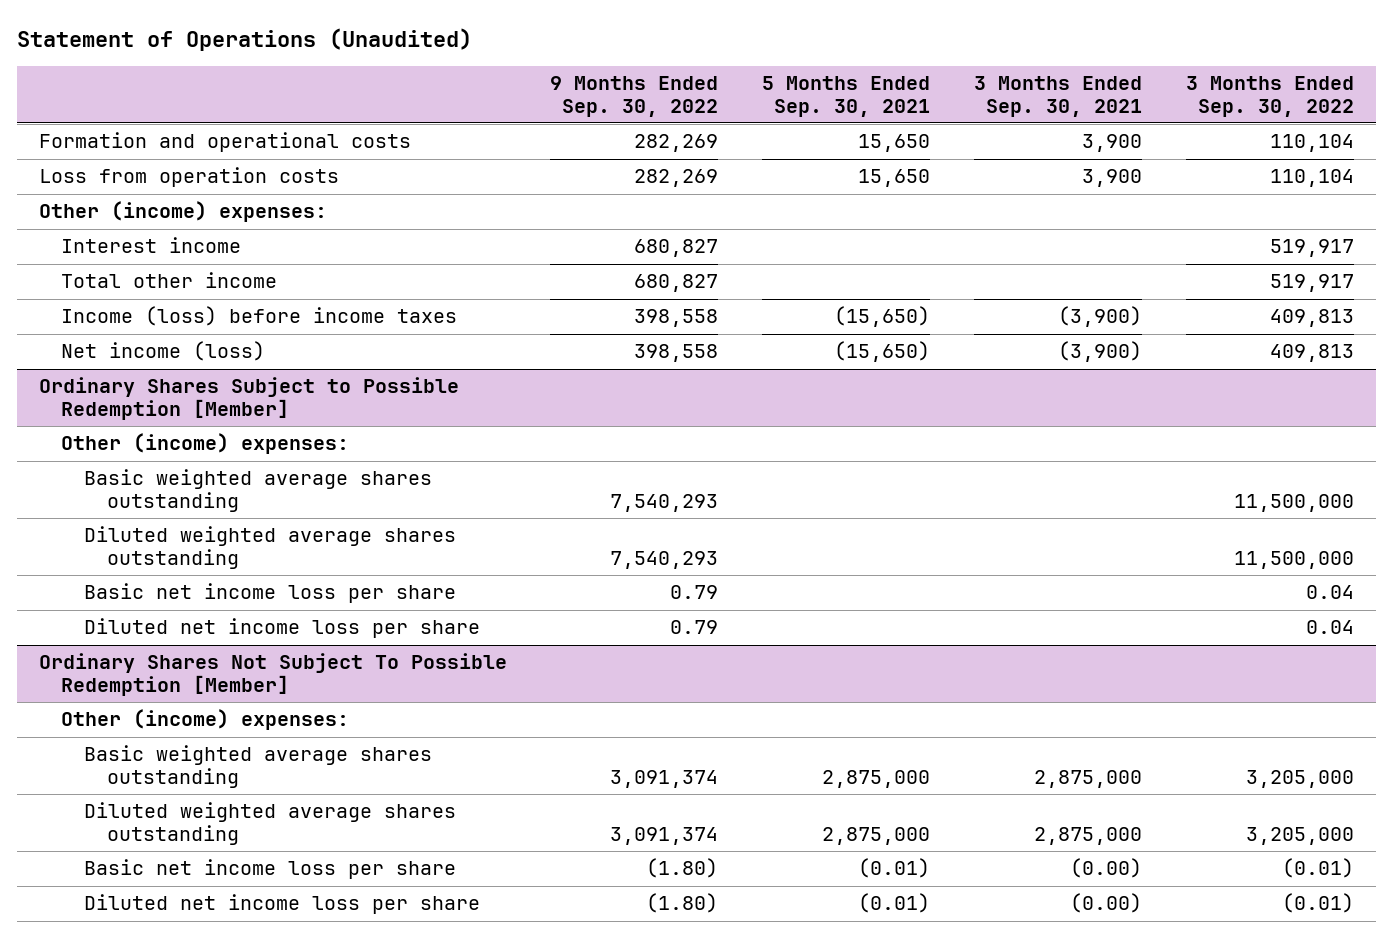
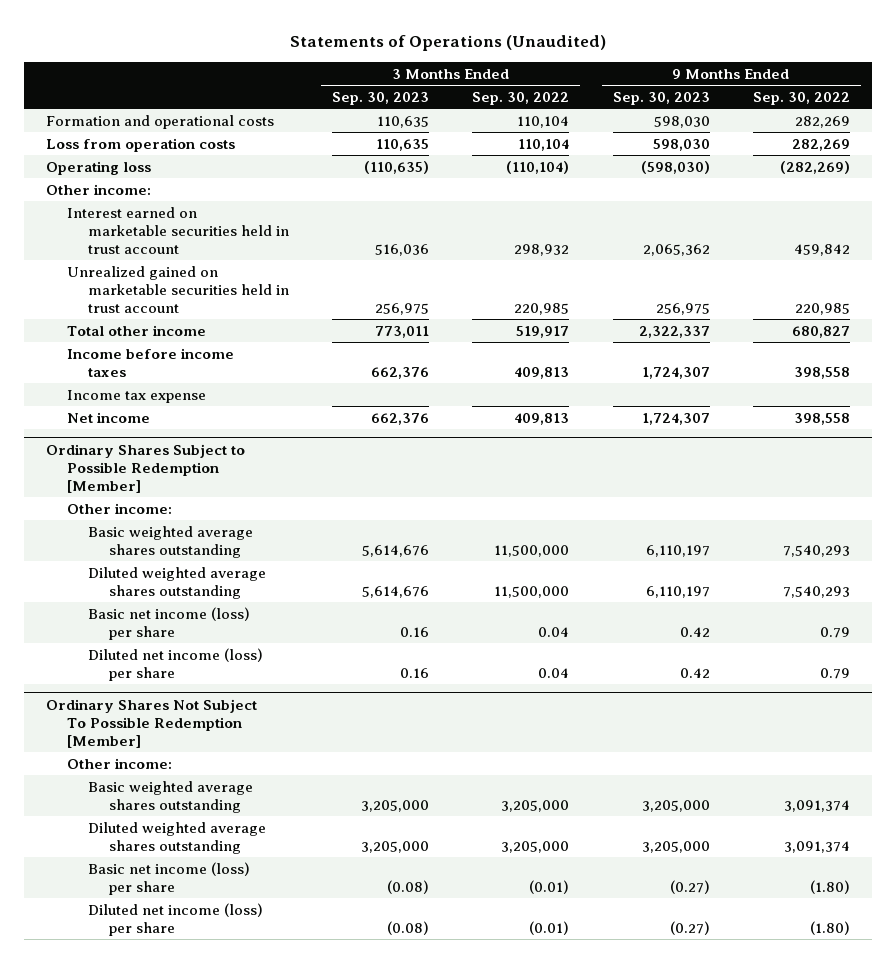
- Statement of Operations (Unaudited)
+ Statements of Operations (Unaudited)
- | 9 Months Ended Sep. 30, 2022 | 5 Months Ended Sep. 30, 2021 | 3 Months Ended Sep. 30, 2021 | 3 Months Ended Sep. 30, 2022
+ | 3 Months Ended Sep. 30, 2023 | 3 Months Ended Sep. 30, 2022 | 9 Months Ended Sep. 30, 2023 | 9 Months Ended Sep. 30, 2022
- Other (income) expenses:
- Interest income | 680,827 | | | 519,917
+ Operating loss | (110,635) | (110,104) | (598,030) | (282,269)
+ Other income:
+ Interest earned on marketable securities held in trust account | 516,036 | 298,932 | 2,065,362 | 459,842
+ Unrealized gained on marketable securities held in trust account | 256,975 | 220,985 | 256,975 | 220,985
- Income (loss) before income taxes | 398,558 | (15,650) | (3,900) | 409,813
- Net income (loss) | 398,558 | (15,650) | (3,900) | 409,813
+ Income before income taxes | 662,376 | 409,813 | 1,724,307 | 398,558
+ Income tax expense
+ Net income | 662,376 | 409,813 | 1,724,307 | 398,558
@ Ordinary Shares Subject to Possible Redemption [Member]
- Other (income) expenses:
+ Other income:
- Basic net income loss per share | 0.79 | | | 0.04
- Diluted net income loss per share | 0.79 | | | 0.04
+ Basic net income (loss) per share | 0.16 | 0.04 | 0.42 | 0.79
+ Diluted net income (loss) per share | 0.16 | 0.04 | 0.42 | 0.79
@ Ordinary Shares Not Subject To Possible Redemption [Member]
- Other (income) expenses:
+ Other income:
- Basic net income loss per share | (1.80) | (0.01) | (0.00) | (0.01)
- Diluted net income loss per share | (1.80) | (0.01) | (0.00) | (0.01)
+ Basic net income (loss) per share | (0.08) | (0.01) | (0.27) | (1.80)
+ Diluted net income (loss) per share | (0.08) | (0.01) | (0.27) | (1.80)

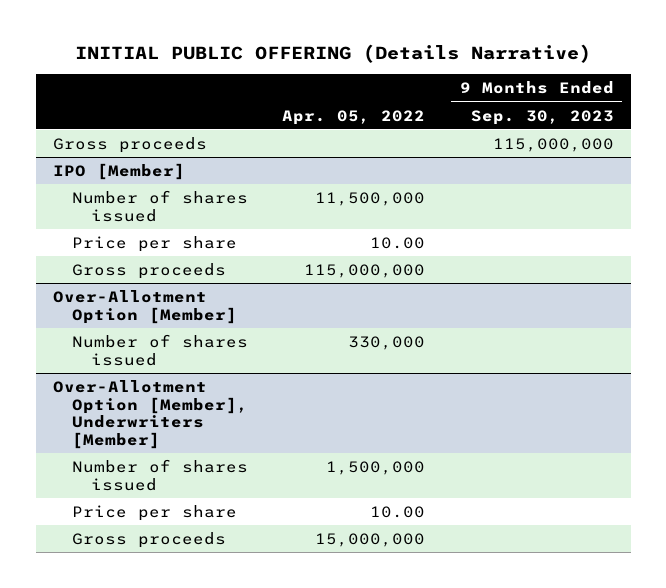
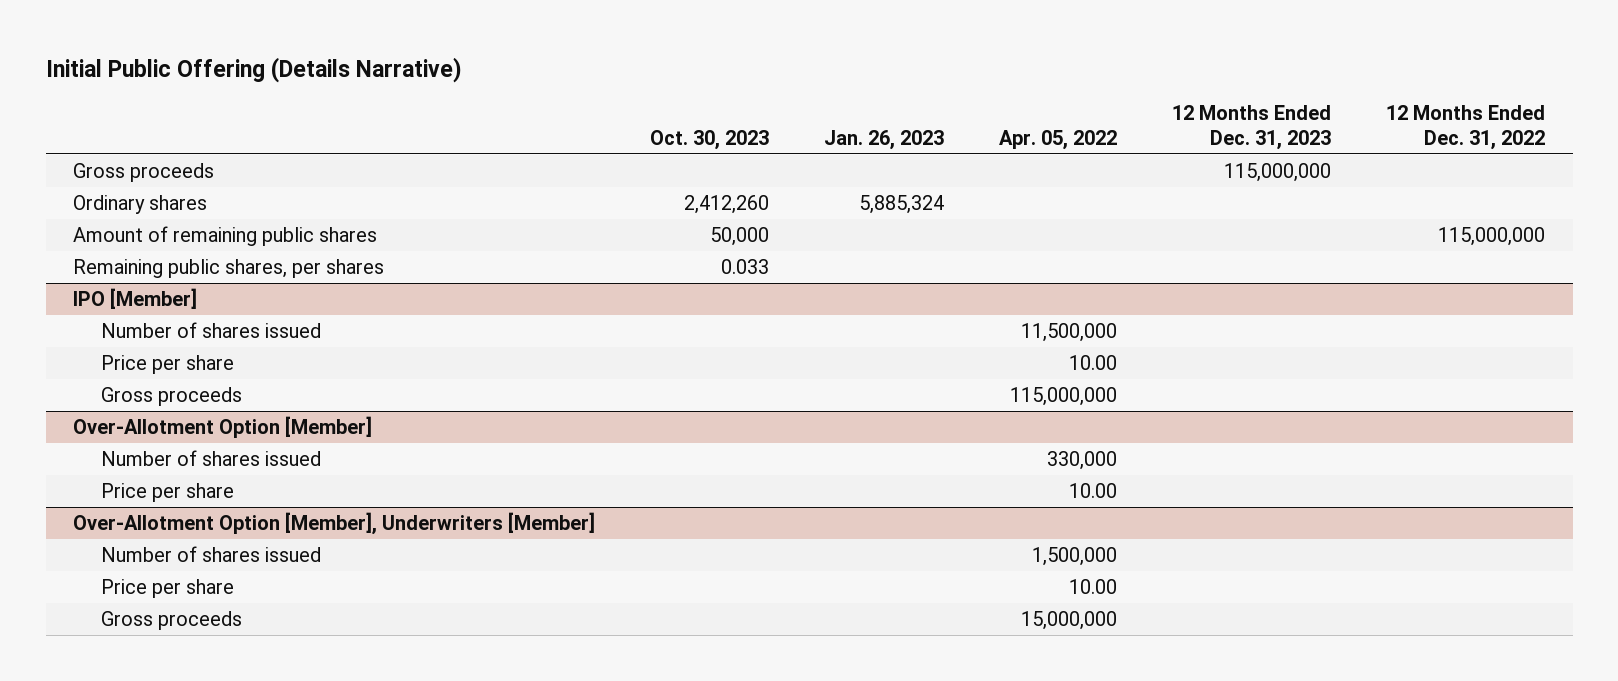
- INITIAL PUBLIC OFFERING (Details Narrative)
+ Initial Public Offering (Details Narrative)
- | Apr. 05, 2022 | 9 Months Ended Sep. 30, 2023
+ | Oct. 30, 2023 | Jan. 26, 2023 | Apr. 05, 2022 | 12 Months Ended Dec. 31, 2023 | 12 Months Ended Dec. 31, 2022
+ Ordinary shares | 2,412,260 | 5,885,324 | | |
+ Amount of remaining public shares | 50,000 | | | | 115,000,000
+ Remaining public shares, per shares | 0.033 | | | |
@ Over-Allotment Option [Member]
+ Price per share | | | 10.00 | |

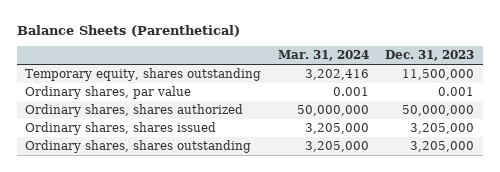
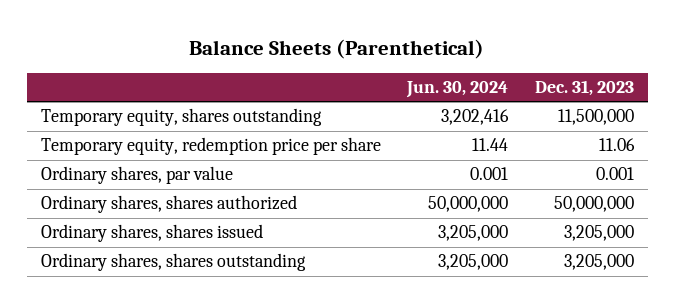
- | Mar. 31, 2024 | Dec. 31, 2023
+ | Jun. 30, 2024 | Dec. 31, 2023
+ Temporary equity, redemption price per share | 11.44 | 11.06

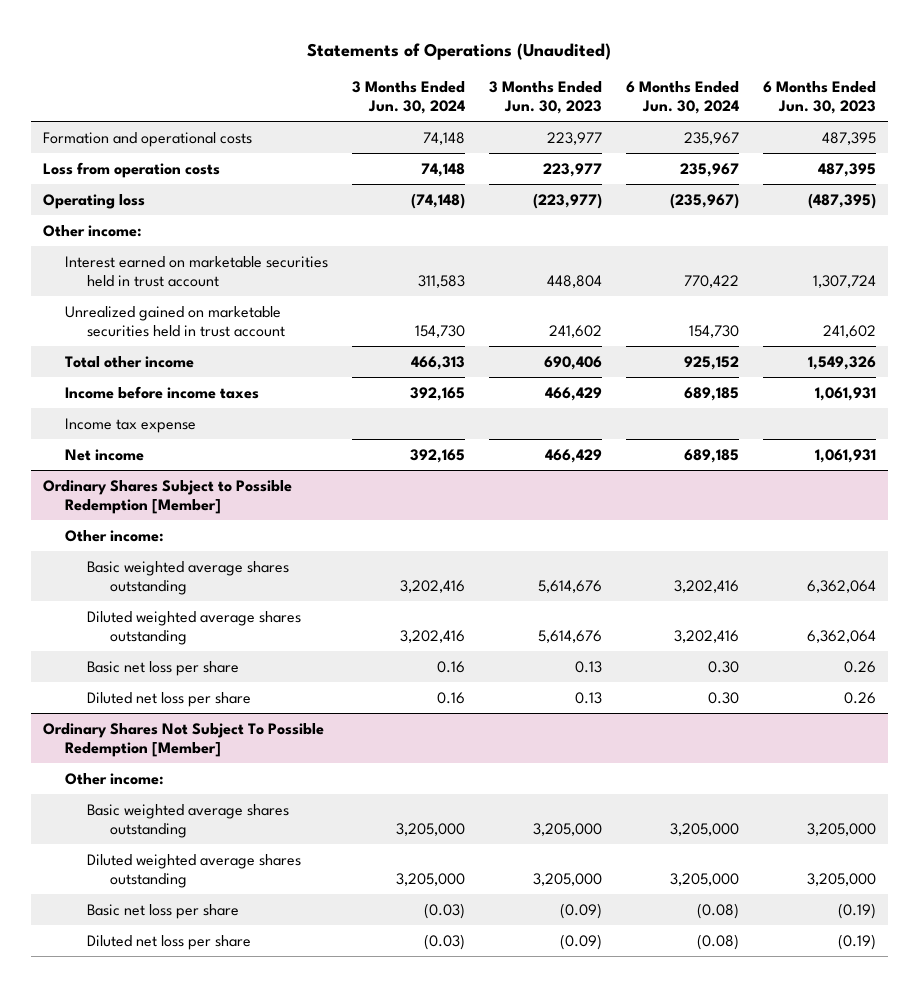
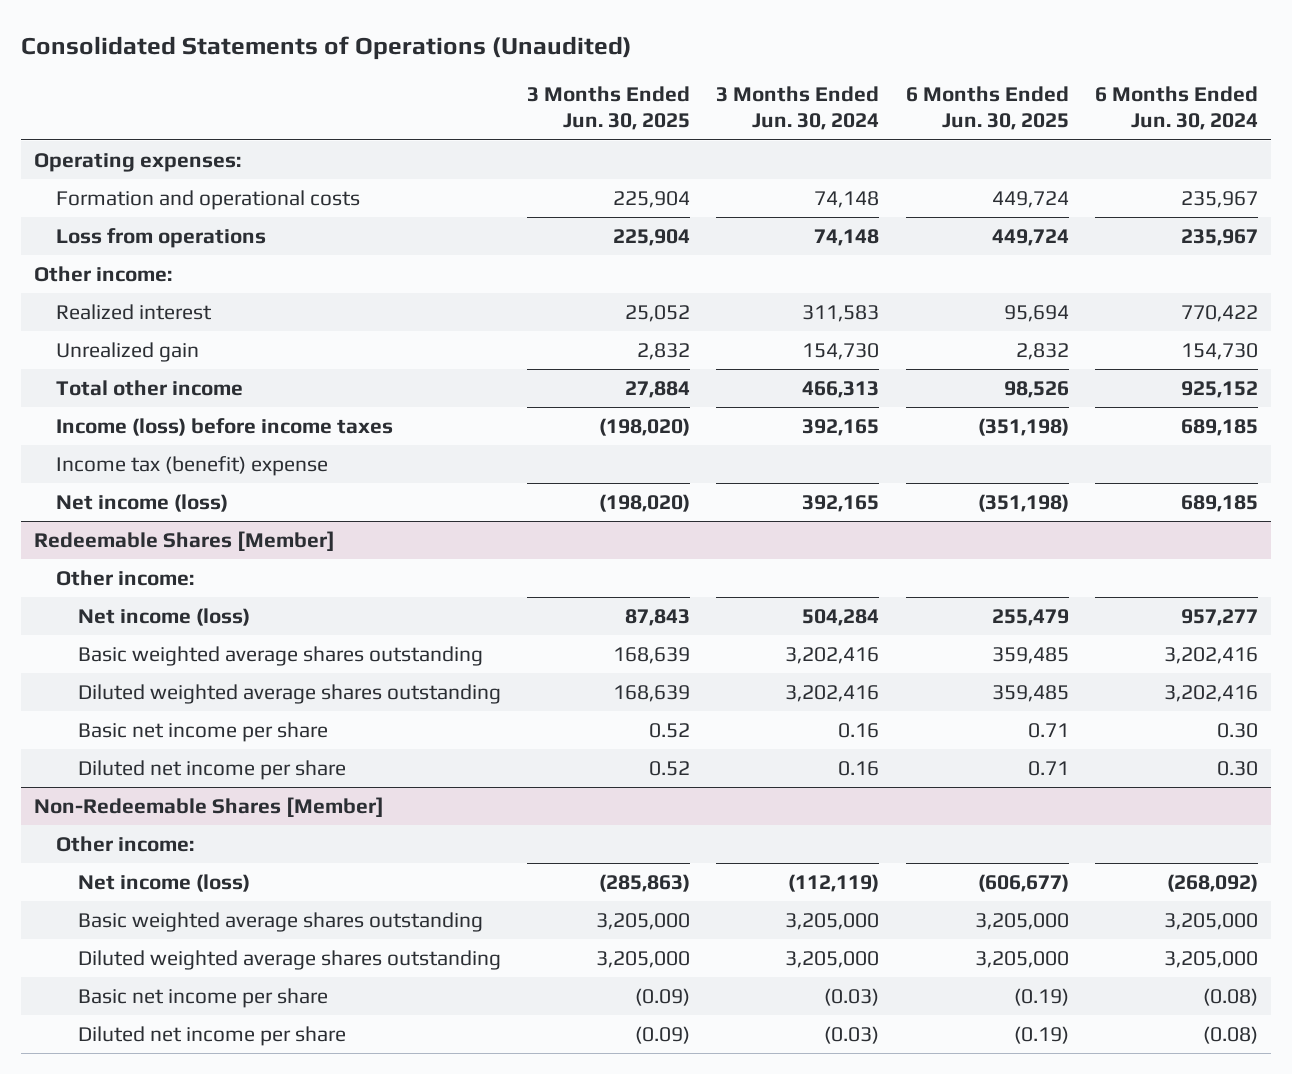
- Statements of Operations (Unaudited)
+ Consolidated Statements of Operations (Unaudited)
- | 3 Months Ended Jun. 30, 2024 | 3 Months Ended Jun. 30, 2023 | 6 Months Ended Jun. 30, 2024 | 6 Months Ended Jun. 30, 2023
+ | 3 Months Ended Jun. 30, 2025 | 3 Months Ended Jun. 30, 2024 | 6 Months Ended Jun. 30, 2025 | 6 Months Ended Jun. 30, 2024
+ Operating expenses:
- Loss from operation costs | 74,148 | 223,977 | 235,967 | 487,395
- Operating loss | (74,148) | (223,977) | (235,967) | (487,395)
+ Loss from operations | 225,904 | 74,148 | 449,724 | 235,967
- Interest earned on marketable securities held in trust account | 311,583 | 448,804 | 770,422 | 1,307,724
- Unrealized gained on marketable securities held in trust account | 154,730 | 241,602 | 154,730 | 241,602
+ Realized interest | 25,052 | 311,583 | 95,694 | 770,422
+ Unrealized gain | 2,832 | 154,730 | 2,832 | 154,730
- Income before income taxes | 392,165 | 466,429 | 689,185 | 1,061,931
- Income tax expense
- Net income | 392,165 | 466,429 | 689,185 | 1,061,931
- Ordinary Shares Subject to Possible Redemption [Member]
+ Income (loss) before income taxes | (198,020) | 392,165 | (351,198) | 689,185
+ Income tax (benefit) expense
+ Net income (loss) | (198,020) | 392,165 | (351,198) | 689,185
+ Redeemable Shares [Member]
+ Net income (loss) | 87,843 | 504,284 | 255,479 | 957,277
- Basic net loss per share | 0.16 | 0.13 | 0.30 | 0.26
- Diluted net loss per share | 0.16 | 0.13 | 0.30 | 0.26
- Ordinary Shares Not Subject To Possible Redemption [Member]
+ Basic net income per share | 0.52 | 0.16 | 0.71 | 0.30
+ Diluted net income per share | 0.52 | 0.16 | 0.71 | 0.30
+ Non-Redeemable Shares [Member]
+ Net income (loss) | (285,863) | (112,119) | (606,677) | (268,092)
- Basic net loss per share | (0.03) | (0.09) | (0.08) | (0.19)
- Diluted net loss per share | (0.03) | (0.09) | (0.08) | (0.19)
+ Basic net income per share | (0.09) | (0.03) | (0.19) | (0.08)
+ Diluted net income per share | (0.09) | (0.03) | (0.19) | (0.08)

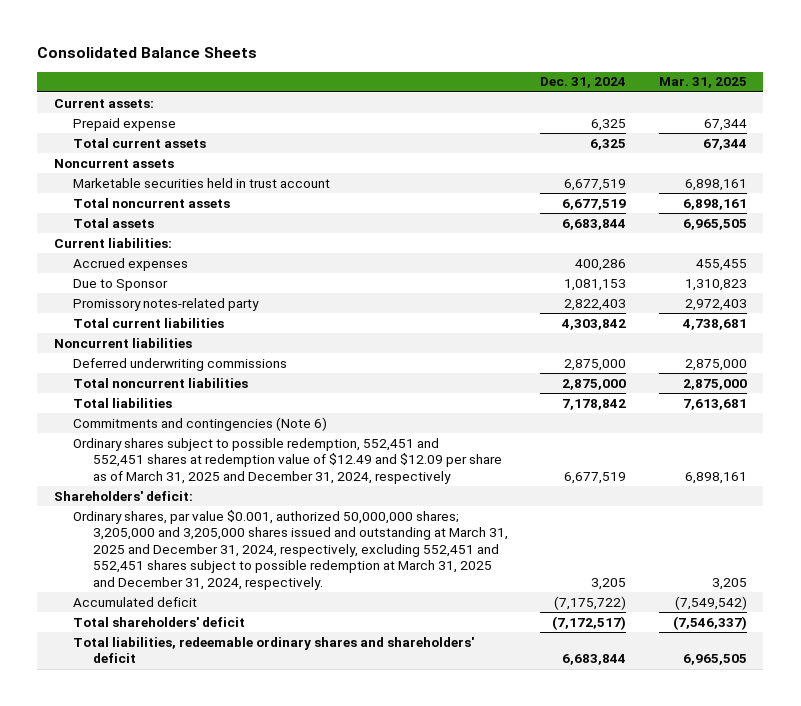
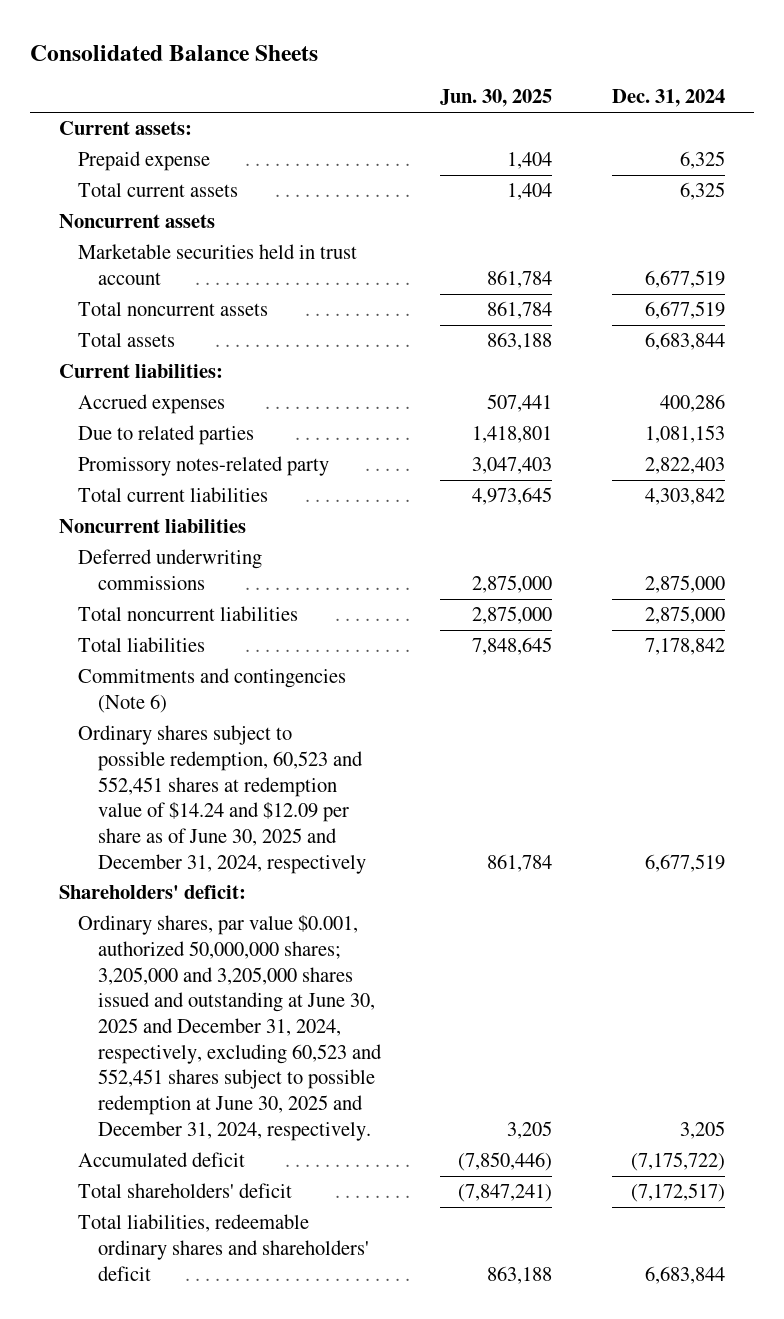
- | Dec. 31, 2024 | Mar. 31, 2025
+ | Jun. 30, 2025 | Dec. 31, 2024
- Due to Sponsor | 1,081,153 | 1,310,823
+ Due to related parties | 1,418,801 | 1,081,153
- Ordinary shares subject to possible redemption, 552,451 and 552,451 shares at redemption value of $12.49 and $12.09 per share as of March 31, 2025 and December 31, 2024, respectively | 6,677,519 | 6,898,161
+ Ordinary shares subject to possible redemption, 60,523 and 552,451 shares at redemption value of $14.24 and $12.09 per share as of June 30, 2025 and December 31, 2024, respectively | 861,784 | 6,677,519
- Ordinary shares, par value $0.001, authorized 50,000,000 shares; 3,205,000 and 3,205,000 shares issued and outstanding at March 31, 2025 and December 31, 2024, respectively, excluding 552,451 and 552,451 shares subject to possible redemption at March 31, 2025 and December 31, 2024, respectively. | 3,205 | 3,205
+ Ordinary shares, par value $0.001, authorized 50,000,000 shares; 3,205,000 and 3,205,000 shares issued and outstanding at June 30, 2025 and December 31, 2024, respectively, excluding 60,523 and 552,451 shares subject to possible redemption at June 30, 2025 and December 31, 2024, respectively. | 3,205 | 3,205

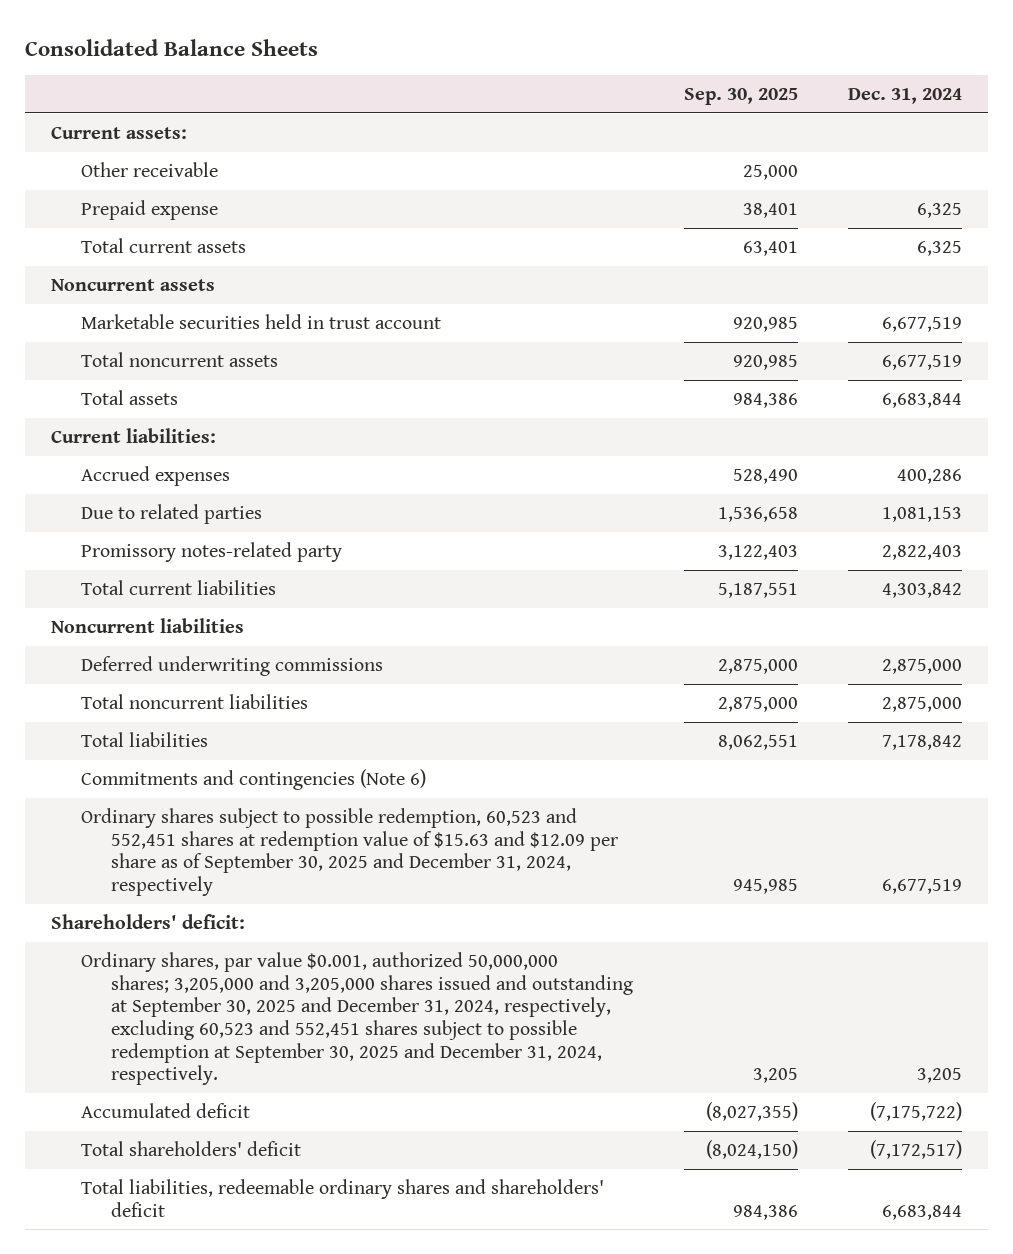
- | Jun. 30, 2025 | Dec. 31, 2024
+ | Sep. 30, 2025 | Dec. 31, 2024
+ Other receivable | 25,000 |
- Ordinary shares subject to possible redemption, 60,523 and 552,451 shares at redemption value of $14.24 and $12.09 per share as of June 30, 2025 and December 31, 2024, respectively | 861,784 | 6,677,519
+ Ordinary shares subject to possible redemption, 60,523 and 552,451 shares at redemption value of $15.63 and $12.09 per share as of September 30, 2025 and December 31, 2024, respectively | 945,985 | 6,677,519
- Ordinary shares, par value $0.001, authorized 50,000,000 shares; 3,205,000 and 3,205,000 shares issued and outstanding at June 30, 2025 and December 31, 2024, respectively, excluding 60,523 and 552,451 shares subject to possible redemption at June 30, 2025 and December 31, 2024, respectively. | 3,205 | 3,205
+ Ordinary shares, par value $0.001, authorized 50,000,000 shares; 3,205,000 and 3,205,000 shares issued and outstanding at September 30, 2025 and December 31, 2024, respectively, excluding 60,523 and 552,451 shares subject to possible redemption at September 30, 2025 and December 31, 2024, respectively. | 3,205 | 3,205

